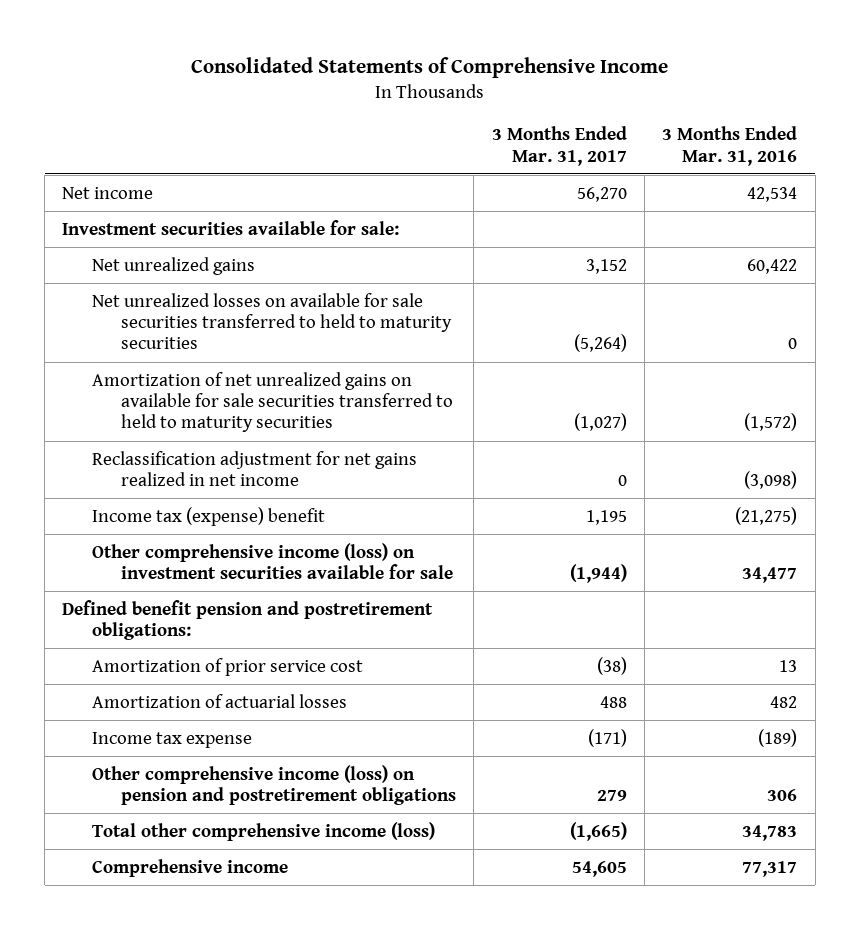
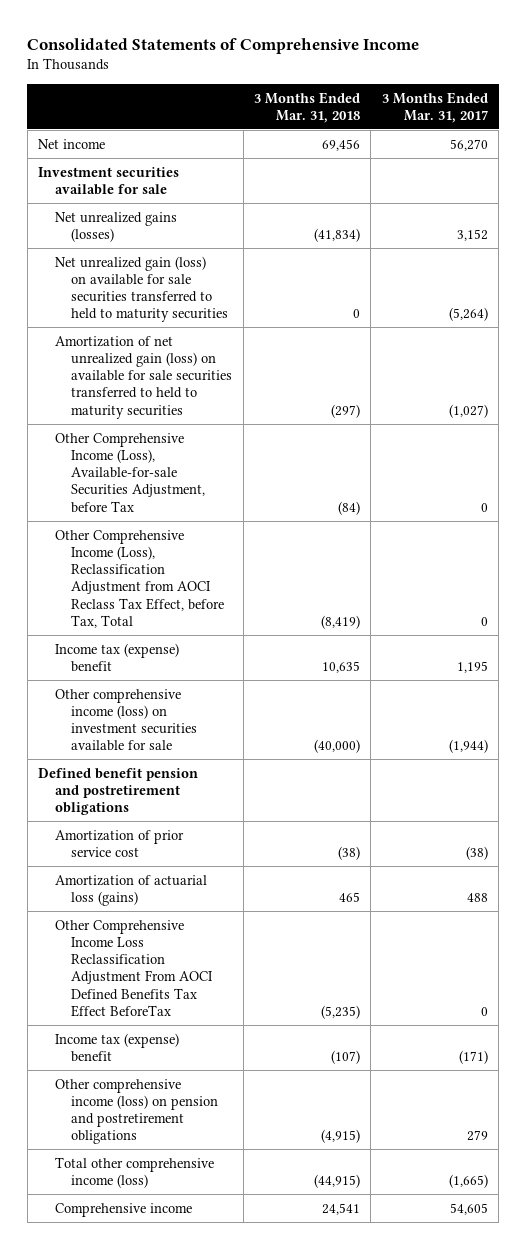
- | 3 Months Ended Mar. 31, 2017 | 3 Months Ended Mar. 31, 2016
+ | 3 Months Ended Mar. 31, 2018 | 3 Months Ended Mar. 31, 2017
- Investment securities available for sale:
- Net unrealized gains | 3,152 | 60,422
- Net unrealized losses on available for sale securities transferred to held to maturity securities | (5,264) | 0
- Amortization of net unrealized gains on available for sale securities transferred to held to maturity securities | (1,027) | (1,572)
- Reclassification adjustment for net gains realized in net income | 0 | (3,098)
+ Investment securities available for sale
+ Net unrealized gains (losses) | (41,834) | 3,152
+ Net unrealized gain (loss) on available for sale securities transferred to held to maturity securities | 0 | (5,264)
+ Amortization of net unrealized gain (loss) on available for sale securities transferred to held to maturity securities | (297) | (1,027)
+ Other Comprehensive Income (Loss), Available-for-sale Securities Adjustment, before Tax | (84) | 0
+ Other Comprehensive Income (Loss), Reclassification Adjustment from AOCI Reclass Tax Effect, before Tax, Total | (8,419) | 0
- Defined benefit pension and postretirement obligations:
+ Defined benefit pension and postretirement obligations
- Amortization of actuarial losses | 488 | 482
- Income tax expense | (171) | (189)
+ Amortization of actuarial loss (gains) | 465 | 488
+ Other Comprehensive Income Loss Reclassification Adjustment From AOCI Defined Benefits Tax Effect BeforeTax | (5,235) | 0
+ Income tax (expense) benefit | (107) | (171)

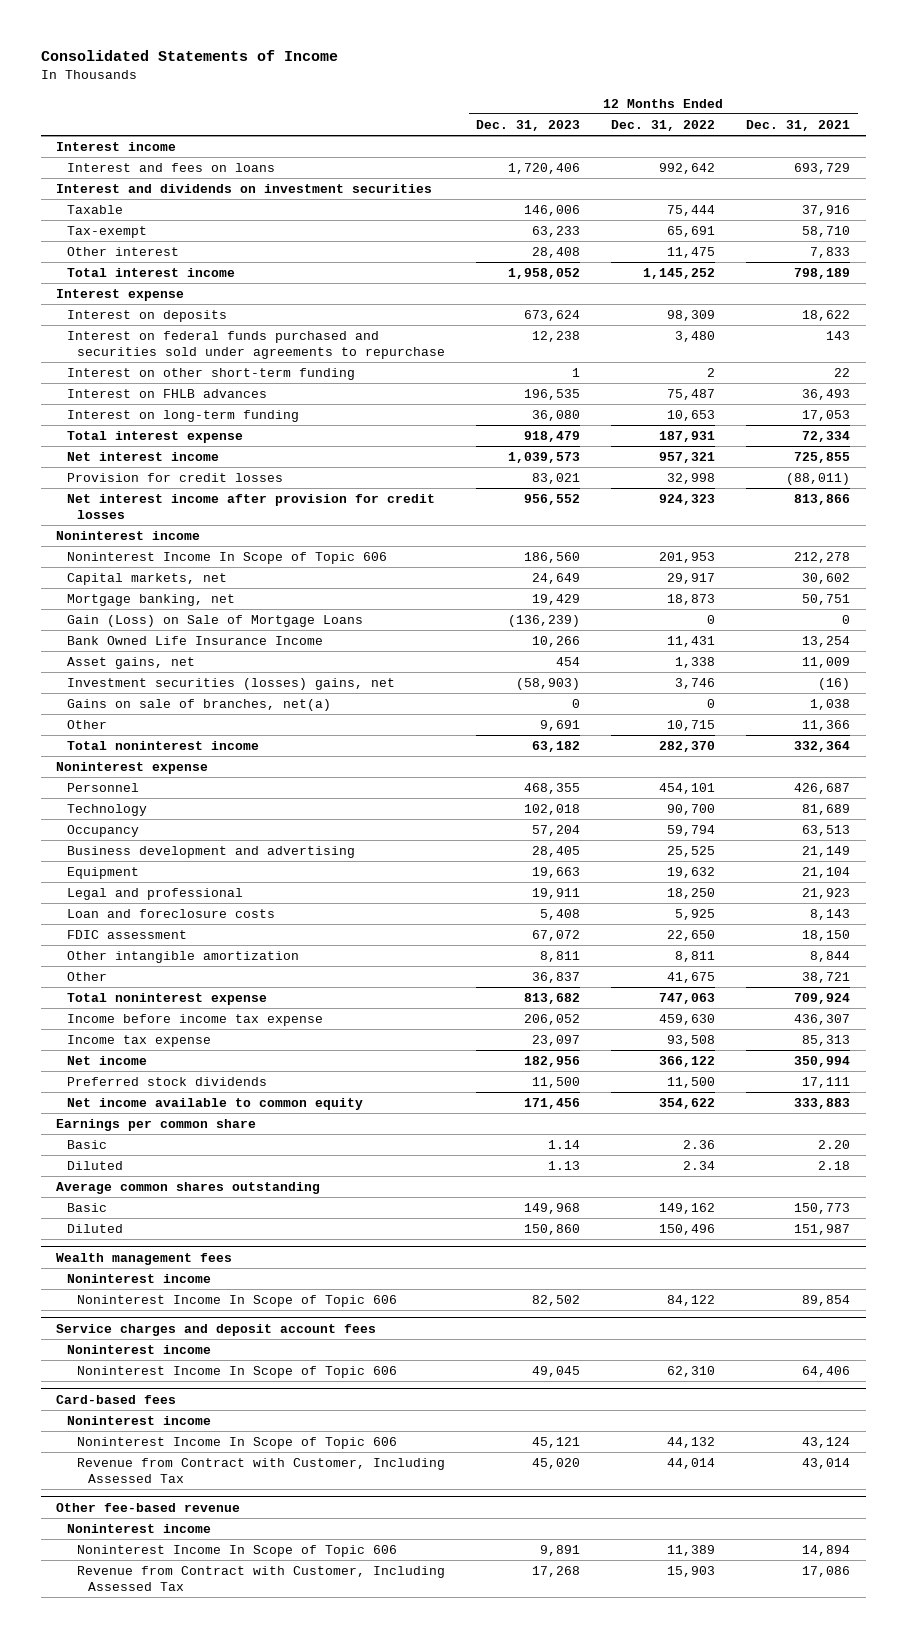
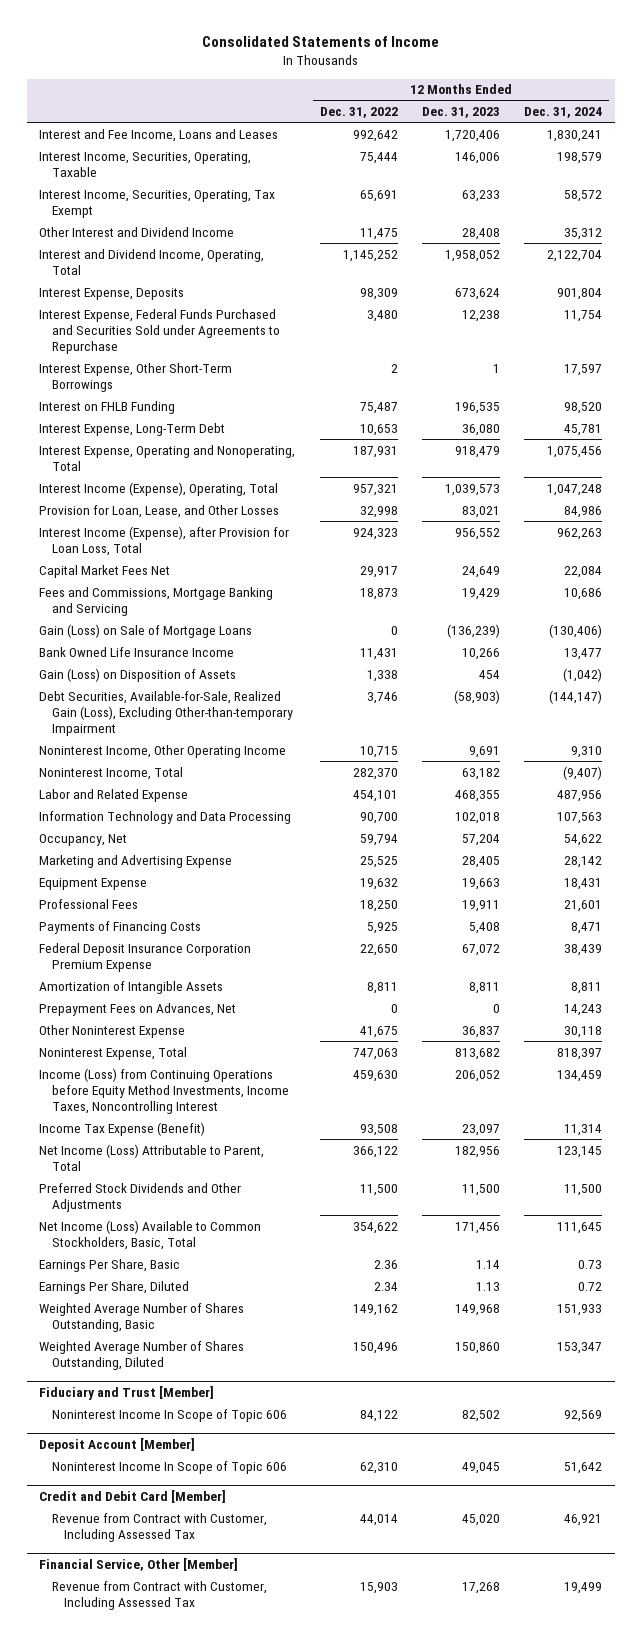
- | 12 Months Ended Dec. 31, 2023 | 12 Months Ended Dec. 31, 2022 | 12 Months Ended Dec. 31, 2021
+ | 12 Months Ended Dec. 31, 2022 | 12 Months Ended Dec. 31, 2023 | 12 Months Ended Dec. 31, 2024
- Interest income
- Interest and fees on loans | 1,720,406 | 992,642 | 693,729
- Interest and dividends on investment securities
- Taxable | 146,006 | 75,444 | 37,916
- Tax-exempt | 63,233 | 65,691 | 58,710
- Other interest | 28,408 | 11,475 | 7,833
- Total interest income | 1,958,052 | 1,145,252 | 798,189
- Interest expense
- Interest on deposits | 673,624 | 98,309 | 18,622
- Interest on federal funds purchased and securities sold under agreements to repurchase | 12,238 | 3,480 | 143
- Interest on other short-term funding | 1 | 2 | 22
- Interest on FHLB advances | 196,535 | 75,487 | 36,493
- Interest on long-term funding | 36,080 | 10,653 | 17,053
- Total interest expense | 918,479 | 187,931 | 72,334
- Net interest income | 1,039,573 | 957,321 | 725,855
- Provision for credit losses | 83,021 | 32,998 | (88,011)
- Net interest income after provision for credit losses | 956,552 | 924,323 | 813,866
- Noninterest income
- Noninterest Income In Scope of Topic 606 | 186,560 | 201,953 | 212,278
- Capital markets, net | 24,649 | 29,917 | 30,602
- Mortgage banking, net | 19,429 | 18,873 | 50,751
+ Interest and Fee Income, Loans and Leases | 992,642 | 1,720,406 | 1,830,241
+ Interest Income, Securities, Operating, Taxable | 75,444 | 146,006 | 198,579
+ Interest Income, Securities, Operating, Tax Exempt | 65,691 | 63,233 | 58,572
+ Other Interest and Dividend Income | 11,475 | 28,408 | 35,312
+ Interest and Dividend Income, Operating, Total | 1,145,252 | 1,958,052 | 2,122,704
+ Interest Expense, Deposits | 98,309 | 673,624 | 901,804
+ Interest Expense, Federal Funds Purchased and Securities Sold under Agreements to Repurchase | 3,480 | 12,238 | 11,754
+ Interest Expense, Other Short-Term Borrowings | 2 | 1 | 17,597
+ Interest on FHLB Funding | 75,487 | 196,535 | 98,520
+ Interest Expense, Long-Term Debt | 10,653 | 36,080 | 45,781
+ Interest Expense, Operating and Nonoperating, Total | 187,931 | 918,479 | 1,075,456
+ Interest Income (Expense), Operating, Total | 957,321 | 1,039,573 | 1,047,248
+ Provision for Loan, Lease, and Other Losses | 32,998 | 83,021 | 84,986
+ Interest Income (Expense), after Provision for Loan Loss, Total | 924,323 | 956,552 | 962,263
+ Capital Market Fees Net | 29,917 | 24,649 | 22,084
+ Fees and Commissions, Mortgage Banking and Servicing | 18,873 | 19,429 | 10,686
- Asset gains, net | 454 | 1,338 | 11,009
- Investment securities (losses) gains, net | (58,903) | 3,746 | (16)
- Gains on sale of branches, net(a) | 0 | 0 | 1,038
- Other | 9,691 | 10,715 | 11,366
- Total noninterest income | 63,182 | 282,370 | 332,364
- Noninterest expense
- Personnel | 468,355 | 454,101 | 426,687
- Technology | 102,018 | 90,700 | 81,689
- Occupancy | 57,204 | 59,794 | 63,513
- Business development and advertising | 28,405 | 25,525 | 21,149
- Equipment | 19,663 | 19,632 | 21,104
- Legal and professional | 19,911 | 18,250 | 21,923
- Loan and foreclosure costs | 5,408 | 5,925 | 8,143
- FDIC assessment | 67,072 | 22,650 | 18,150
- Other intangible amortization | 8,811 | 8,811 | 8,844
- Other | 36,837 | 41,675 | 38,721
- Total noninterest expense | 813,682 | 747,063 | 709,924
- Income before income tax expense | 206,052 | 459,630 | 436,307
- Income tax expense | 23,097 | 93,508 | 85,313
- Net income | 182,956 | 366,122 | 350,994
- Preferred stock dividends | 11,500 | 11,500 | 17,111
- Net income available to common equity | 171,456 | 354,622 | 333,883
- Earnings per common share
- Basic | 1.14 | 2.36 | 2.20
- Diluted | 1.13 | 2.34 | 2.18
- Average common shares outstanding
- Basic | 149,968 | 149,162 | 150,773
- Diluted | 150,860 | 150,496 | 151,987
- Wealth management fees
- Noninterest income
+ Gain (Loss) on Disposition of Assets | 1,338 | 454 | (1,042)
+ Debt Securities, Available-for-Sale, Realized Gain (Loss), Excluding Other-than-temporary Impairment | 3,746 | (58,903) | (144,147)
+ Noninterest Income, Other Operating Income | 10,715 | 9,691 | 9,310
+ Noninterest Income, Total | 282,370 | 63,182 | (9,407)
+ Labor and Related Expense | 454,101 | 468,355 | 487,956
+ Information Technology and Data Processing | 90,700 | 102,018 | 107,563
+ Occupancy, Net | 59,794 | 57,204 | 54,622
+ Marketing and Advertising Expense | 25,525 | 28,405 | 28,142
+ Equipment Expense | 19,632 | 19,663 | 18,431
+ Professional Fees | 18,250 | 19,911 | 21,601
+ Payments of Financing Costs | 5,925 | 5,408 | 8,471
+ Federal Deposit Insurance Corporation Premium Expense | 22,650 | 67,072 | 38,439
+ Amortization of Intangible Assets | 8,811 | 8,811 | 8,811
+ Prepayment Fees on Advances, Net | 0 | 0 | 14,243
+ Other Noninterest Expense | 41,675 | 36,837 | 30,118
+ Noninterest Expense, Total | 747,063 | 813,682 | 818,397
+ Income (Loss) from Continuing Operations before Equity Method Investments, Income Taxes, Noncontrolling Interest | 459,630 | 206,052 | 134,459
+ Income Tax Expense (Benefit) | 93,508 | 23,097 | 11,314
+ Net Income (Loss) Attributable to Parent, Total | 366,122 | 182,956 | 123,145
+ Preferred Stock Dividends and Other Adjustments | 11,500 | 11,500 | 11,500
+ Net Income (Loss) Available to Common Stockholders, Basic, Total | 354,622 | 171,456 | 111,645
+ Earnings Per Share, Basic | 2.36 | 1.14 | 0.73
+ Earnings Per Share, Diluted | 2.34 | 1.13 | 0.72
+ Weighted Average Number of Shares Outstanding, Basic | 149,162 | 149,968 | 151,933
+ Weighted Average Number of Shares Outstanding, Diluted | 150,496 | 150,860 | 153,347
+ Fiduciary and Trust [Member]
- Service charges and deposit account fees
- Noninterest income
+ Deposit Account [Member]
- Card-based fees
- Noninterest income
- Noninterest Income In Scope of Topic 606 | 45,121 | 44,132 | 43,124
+ Credit and Debit Card [Member]
- Other fee-based revenue
- Noninterest income
- Noninterest Income In Scope of Topic 606 | 9,891 | 11,389 | 14,894
+ Financial Service, Other [Member]

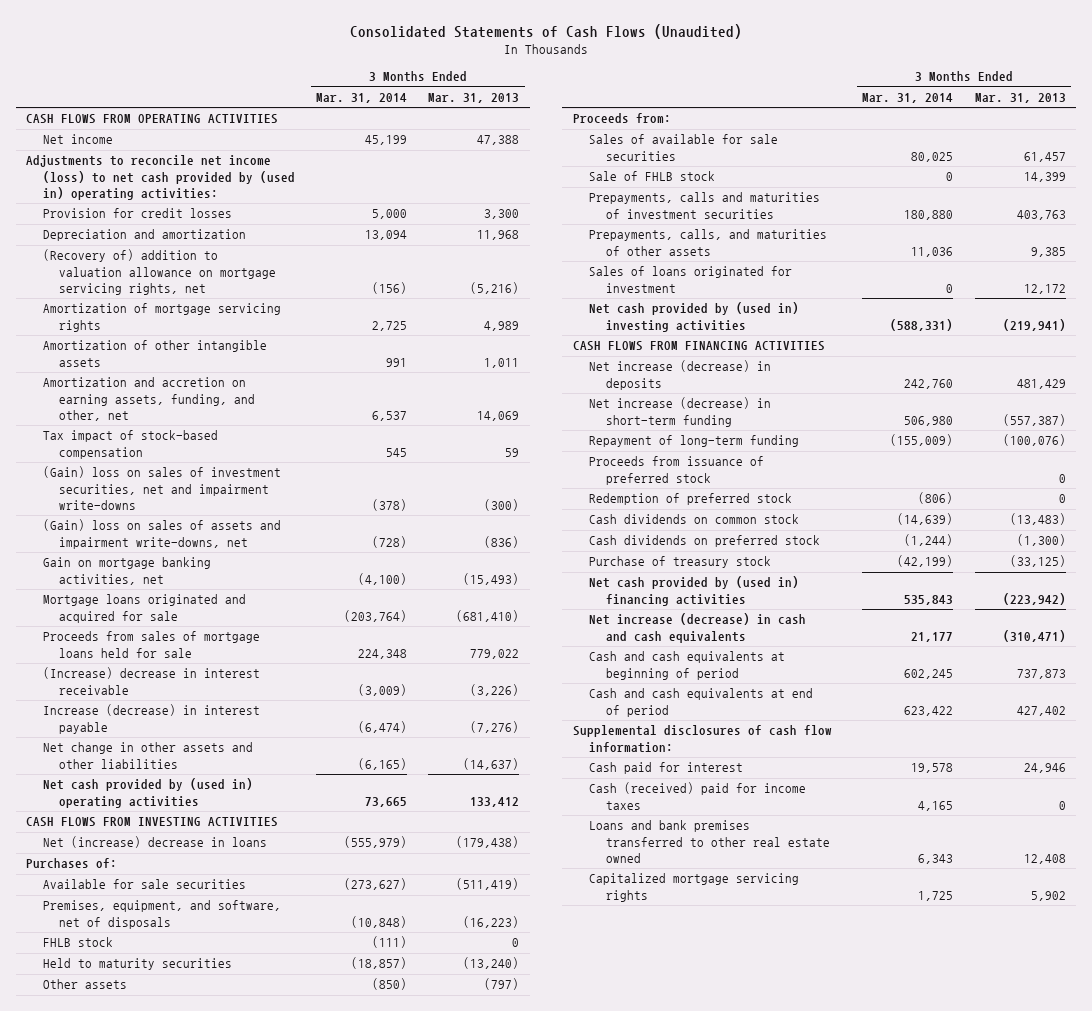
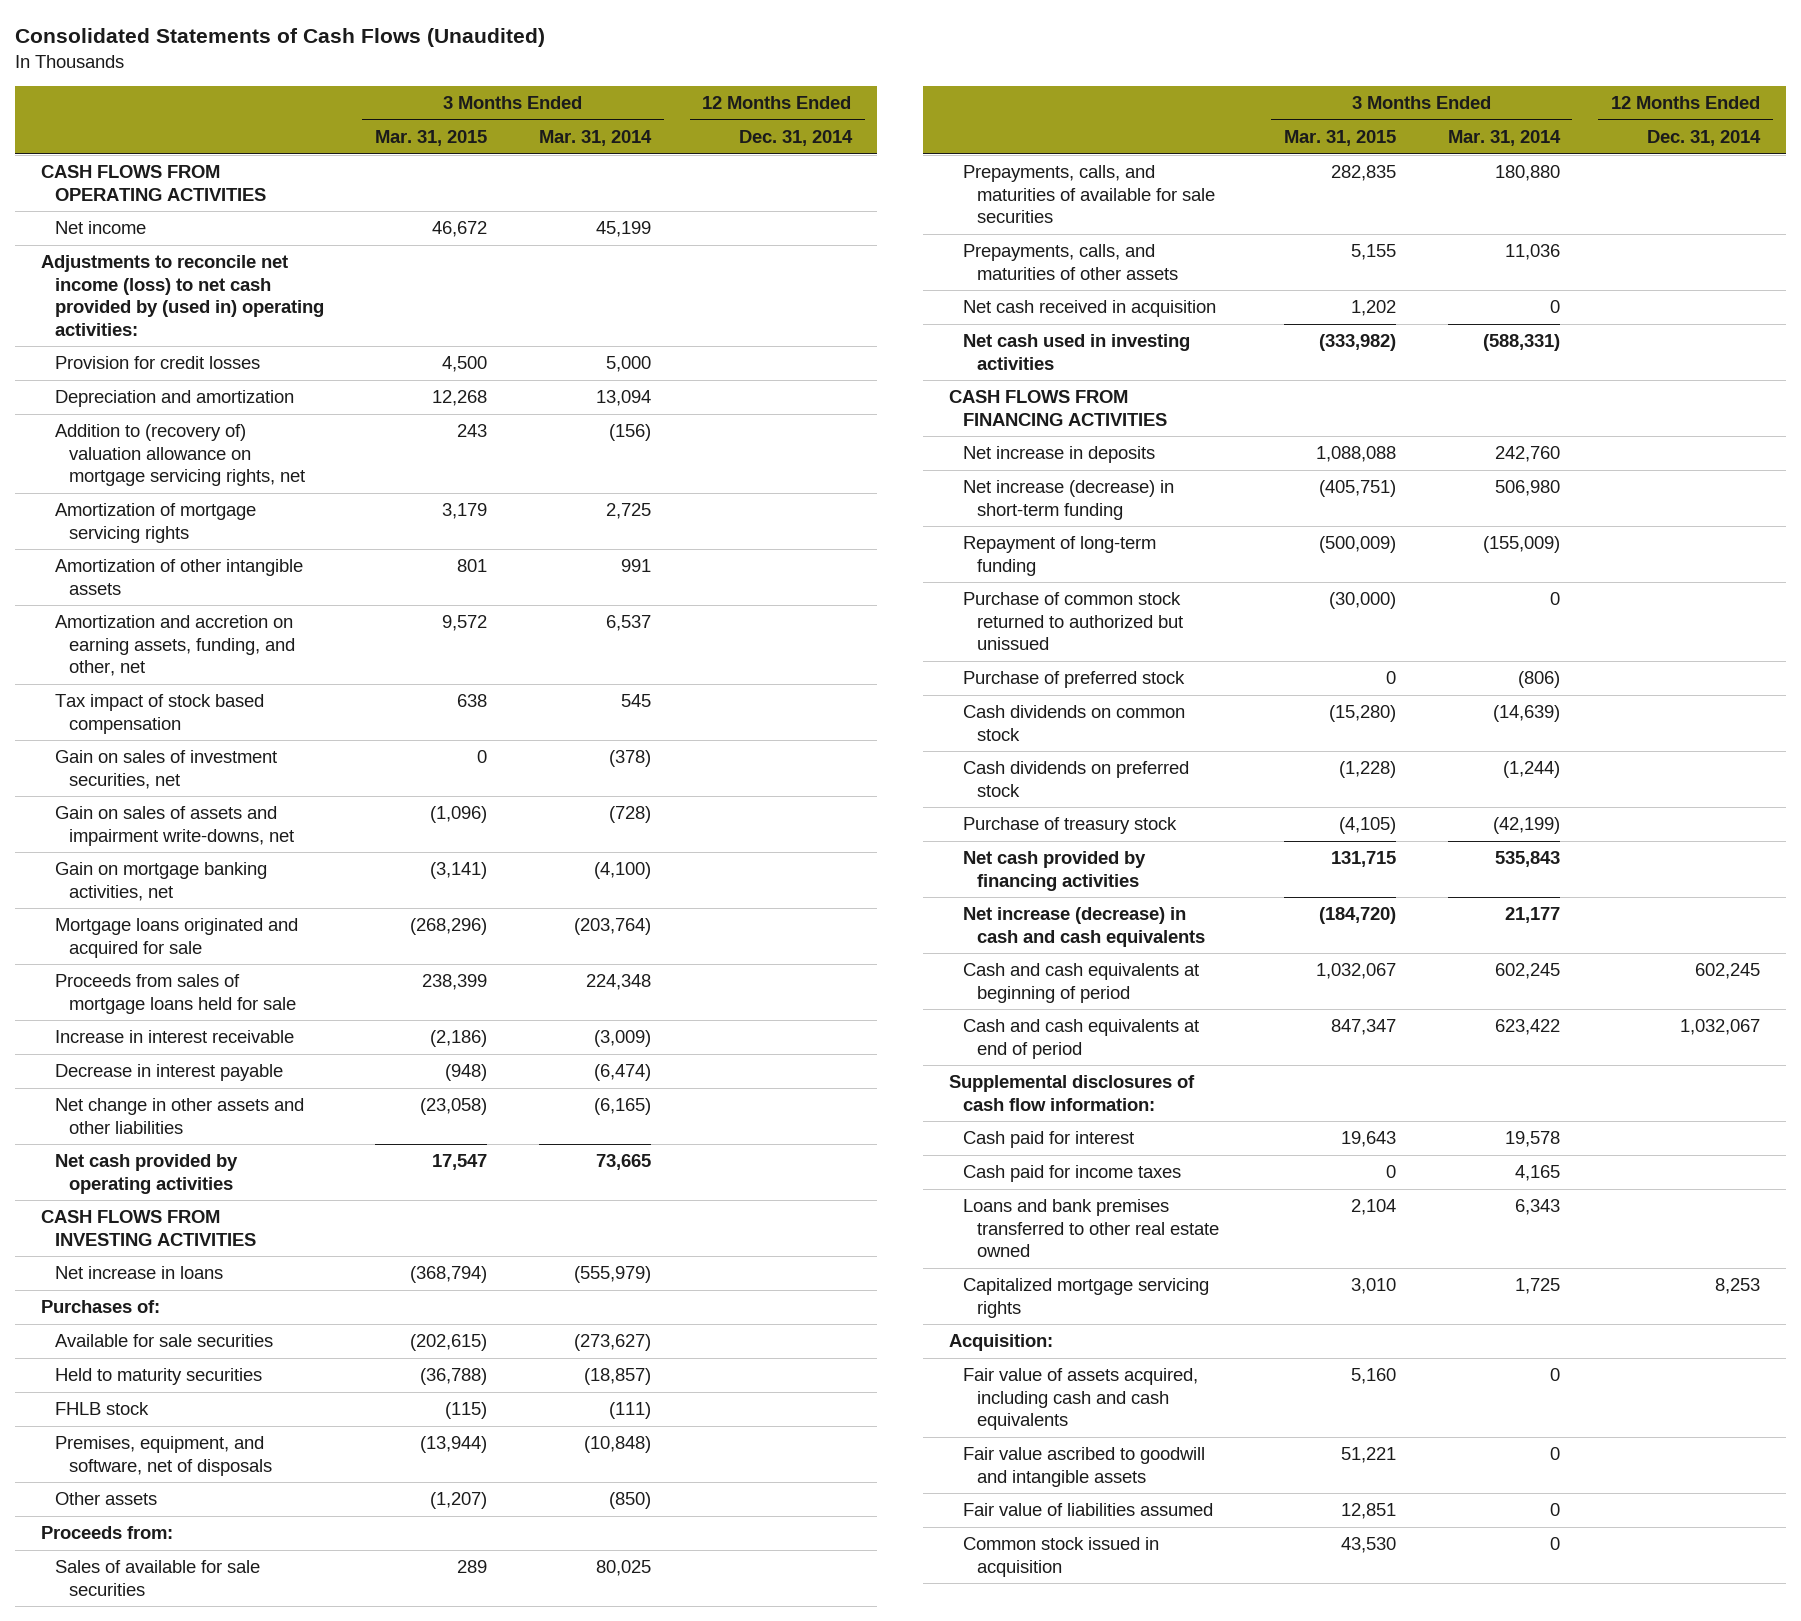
- | 3 Months Ended Mar. 31, 2014 | 3 Months Ended Mar. 31, 2013
+ | 3 Months Ended Mar. 31, 2015 | 3 Months Ended Mar. 31, 2014 | 12 Months Ended Dec. 31, 2014
- (Recovery of) addition to valuation allowance on mortgage servicing rights, net | (156) | (5,216)
+ Addition to (recovery of) valuation allowance on mortgage servicing rights, net | 243 | (156) |
- Tax impact of stock-based compensation | 545 | 59
- (Gain) loss on sales of investment securities, net and impairment write-downs | (378) | (300)
- (Gain) loss on sales of assets and impairment write-downs, net | (728) | (836)
+ Tax impact of stock based compensation | 638 | 545 |
+ Gain on sales of investment securities, net | 0 | (378) |
+ Gain on sales of assets and impairment write-downs, net | (1,096) | (728) |
- (Increase) decrease in interest receivable | (3,009) | (3,226)
- Increase (decrease) in interest payable | (6,474) | (7,276)
+ Increase in interest receivable | (2,186) | (3,009) |
+ Decrease in interest payable | (948) | (6,474) |
- Net cash provided by (used in) operating activities | 73,665 | 133,412
+ Net cash provided by operating activities | 17,547 | 73,665 |
- Net (increase) decrease in loans | (555,979) | (179,438)
+ Net increase in loans | (368,794) | (555,979) |
moved down: FHLB stock | (115) | (111) |
moved down: Premises, equipment, and software, net of disposals | (13,944) | (10,848) |
- Sale of FHLB stock | 0 | 14,399
- Prepayments, calls and maturities of investment securities | 180,880 | 403,763
+ Prepayments, calls, and maturities of available for sale securities | 282,835 | 180,880 |
- Sales of loans originated for investment | 0 | 12,172
- Net cash provided by (used in) investing activities | (588,331) | (219,941)
+ Net cash received in acquisition | 1,202 | 0 |
+ Net cash used in investing activities | (333,982) | (588,331) |
- Net increase (decrease) in deposits | 242,760 | 481,429
+ Net increase in deposits | 1,088,088 | 242,760 |
- Proceeds from issuance of preferred stock | | 0
- Redemption of preferred stock | (806) | 0
+ Purchase of common stock returned to authorized but unissued | (30,000) | 0 |
+ Purchase of preferred stock | 0 | (806) |
- Net cash provided by (used in) financing activities | 535,843 | (223,942)
+ Net cash provided by financing activities | 131,715 | 535,843 |
- Cash (received) paid for income taxes | 4,165 | 0
+ Cash paid for income taxes | 0 | 4,165 |
+ Acquisition:
+ Fair value of assets acquired, including cash and cash equivalents | 5,160 | 0 |
+ Fair value ascribed to goodwill and intangible assets | 51,221 | 0 |
+ Fair value of liabilities assumed | 12,851 | 0 |
+ Common stock issued in acquisition | 43,530 | 0 |

